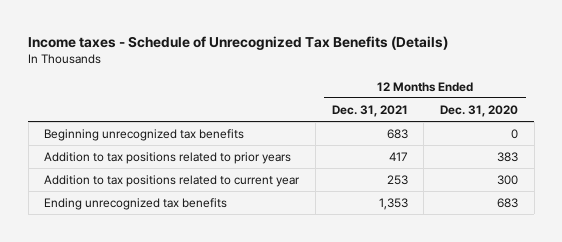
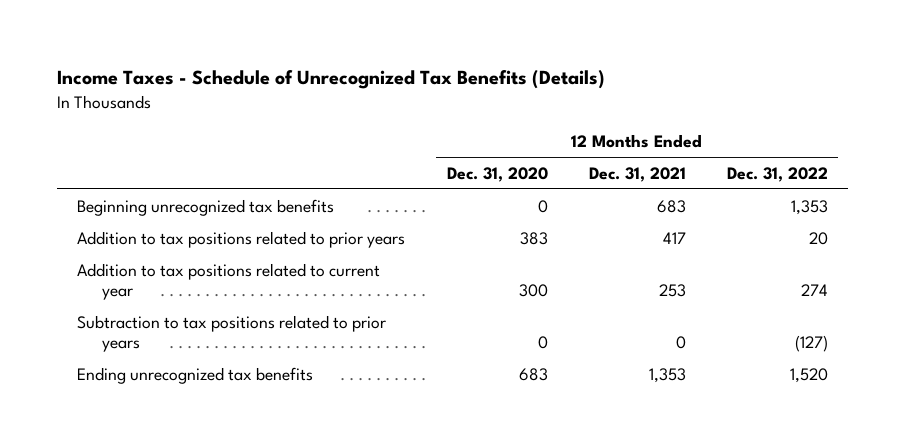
- Income taxes - Schedule of Unrecognized Tax Benefits (Details)
+ Income Taxes - Schedule of Unrecognized Tax Benefits (Details)
- | 12 Months Ended Dec. 31, 2021 | 12 Months Ended Dec. 31, 2020
+ | 12 Months Ended Dec. 31, 2020 | 12 Months Ended Dec. 31, 2021 | 12 Months Ended Dec. 31, 2022
+ Subtraction to tax positions related to prior years | 0 | 0 | (127)

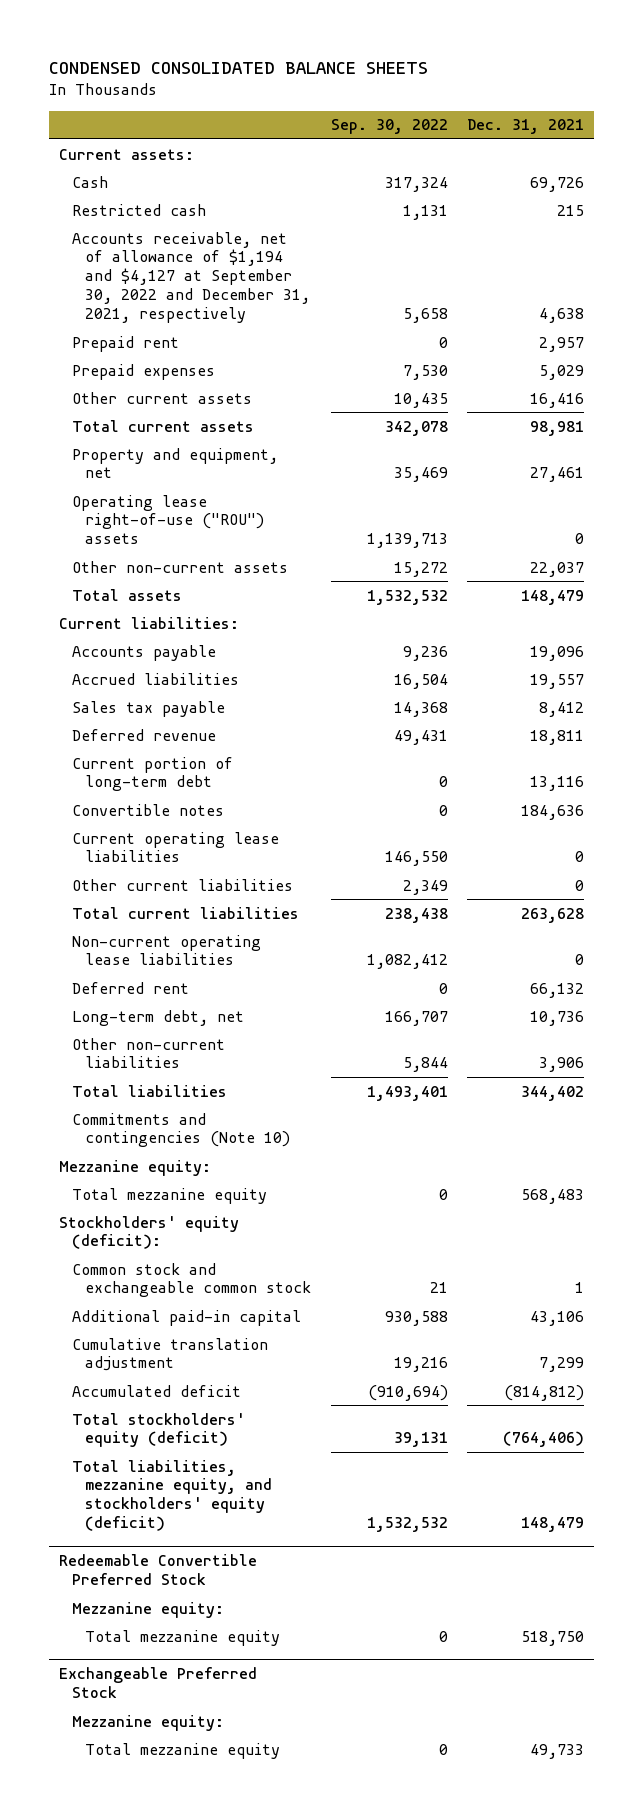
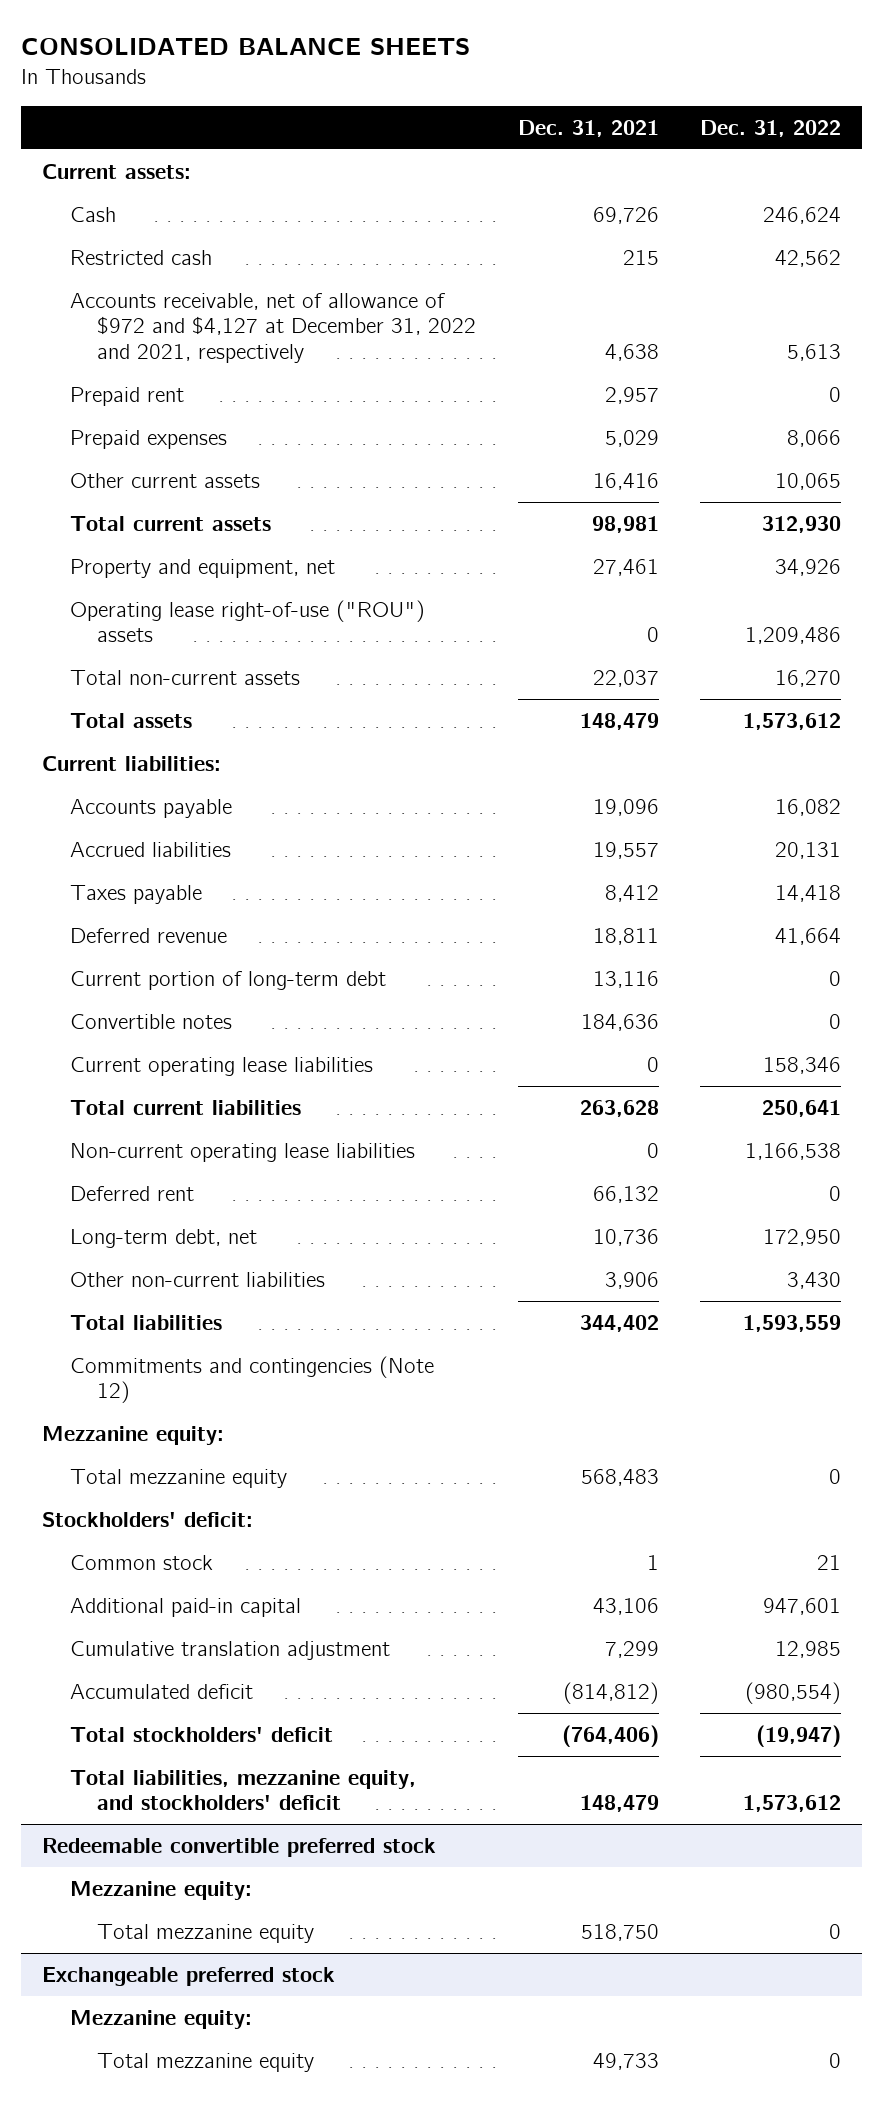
- CONDENSED CONSOLIDATED BALANCE SHEETS
+ CONSOLIDATED BALANCE SHEETS
- | Sep. 30, 2022 | Dec. 31, 2021
+ | Dec. 31, 2021 | Dec. 31, 2022
- Accounts receivable, net of allowance of $1,194 and $4,127 at September 30, 2022 and December 31, 2021, respectively | 5,658 | 4,638
+ Accounts receivable, net of allowance of $972 and $4,127 at December 31, 2022 and 2021, respectively | 4,638 | 5,613
- Other non-current assets | 15,272 | 22,037
+ Total non-current assets | 22,037 | 16,270
- Sales tax payable | 14,368 | 8,412
+ Taxes payable | 8,412 | 14,418
- Other current liabilities | 2,349 | 0
- Commitments and contingencies (Note 10)
+ Commitments and contingencies (Note 12)
- Stockholders' equity (deficit):
- Common stock and exchangeable common stock | 21 | 1
+ Stockholders' deficit:
+ Common stock | 1 | 21
- Total stockholders' equity (deficit) | 39,131 | (764,406)
- Total liabilities, mezzanine equity, and stockholders' equity (deficit) | 1,532,532 | 148,479
- Redeemable Convertible Preferred Stock
+ Total stockholders' deficit | (764,406) | (19,947)
+ Total liabilities, mezzanine equity, and stockholders' deficit | 148,479 | 1,573,612
+ Redeemable convertible preferred stock
- Exchangeable Preferred Stock
+ Exchangeable preferred stock

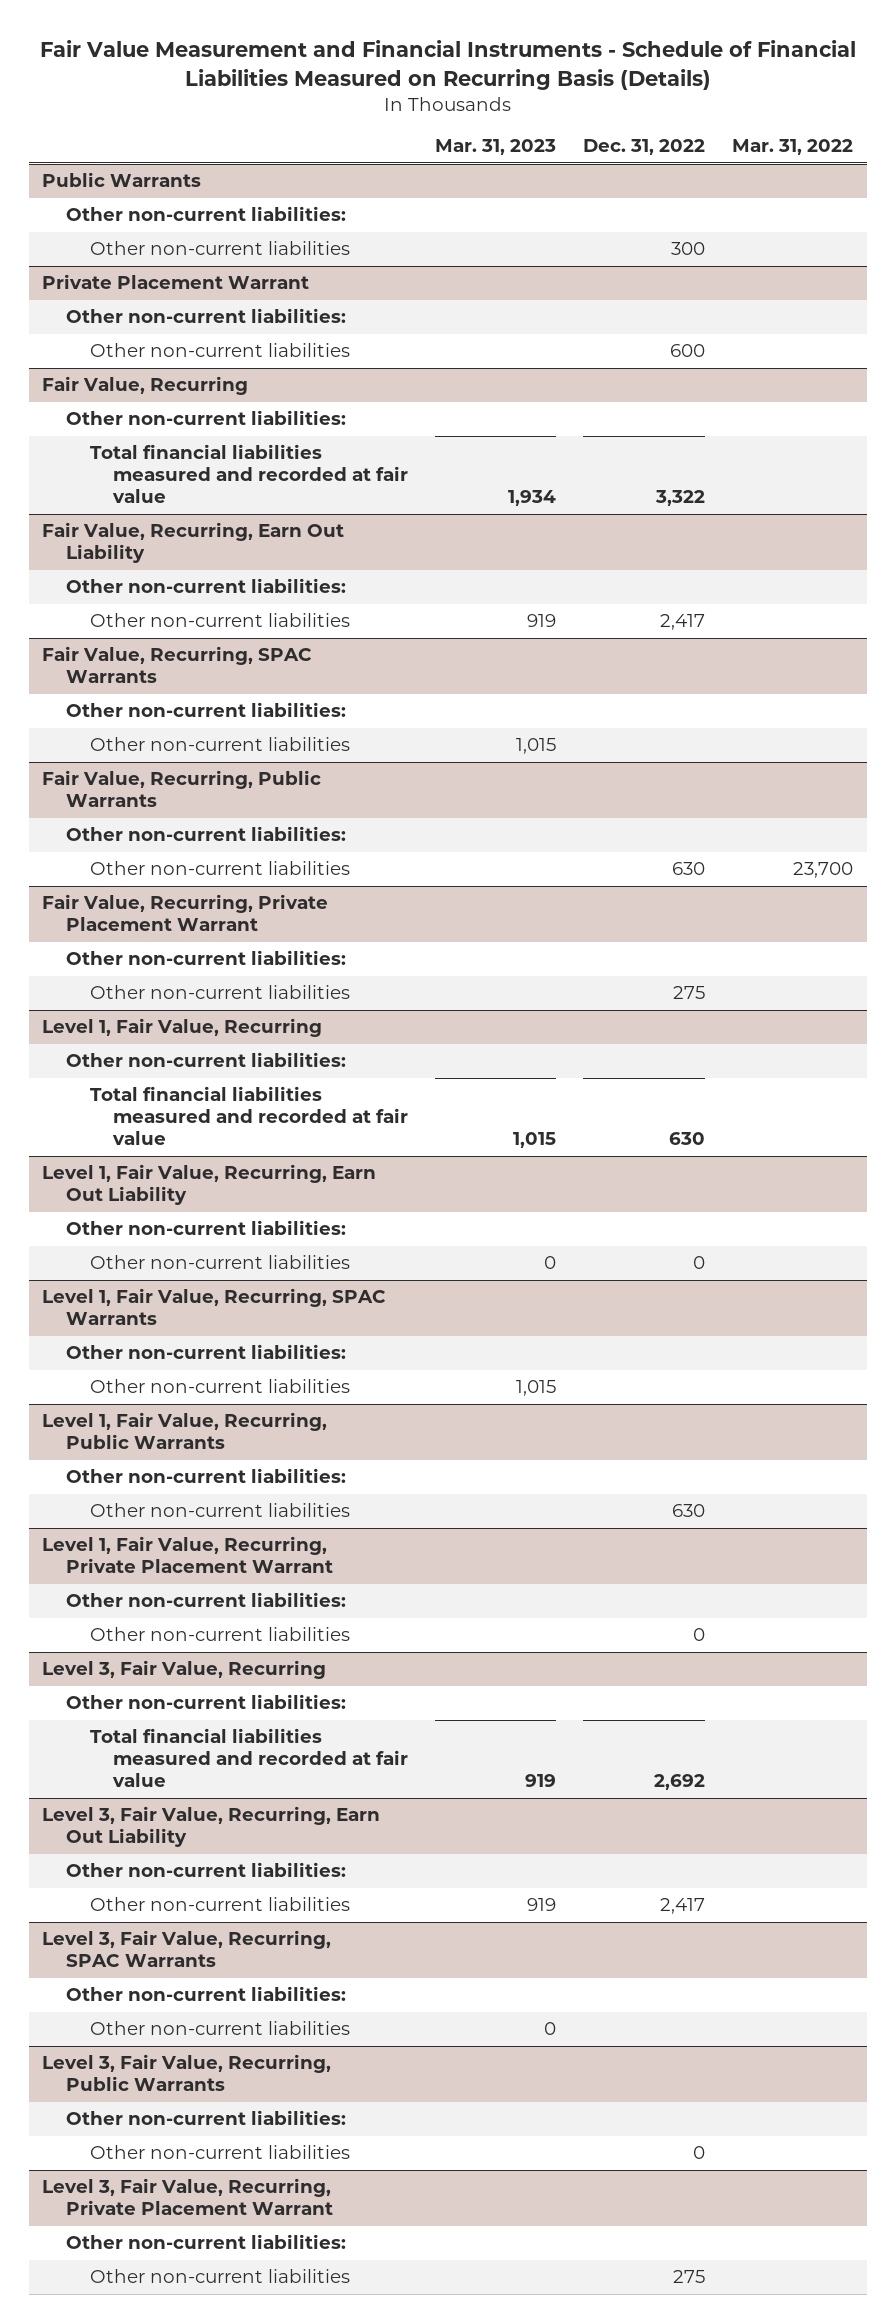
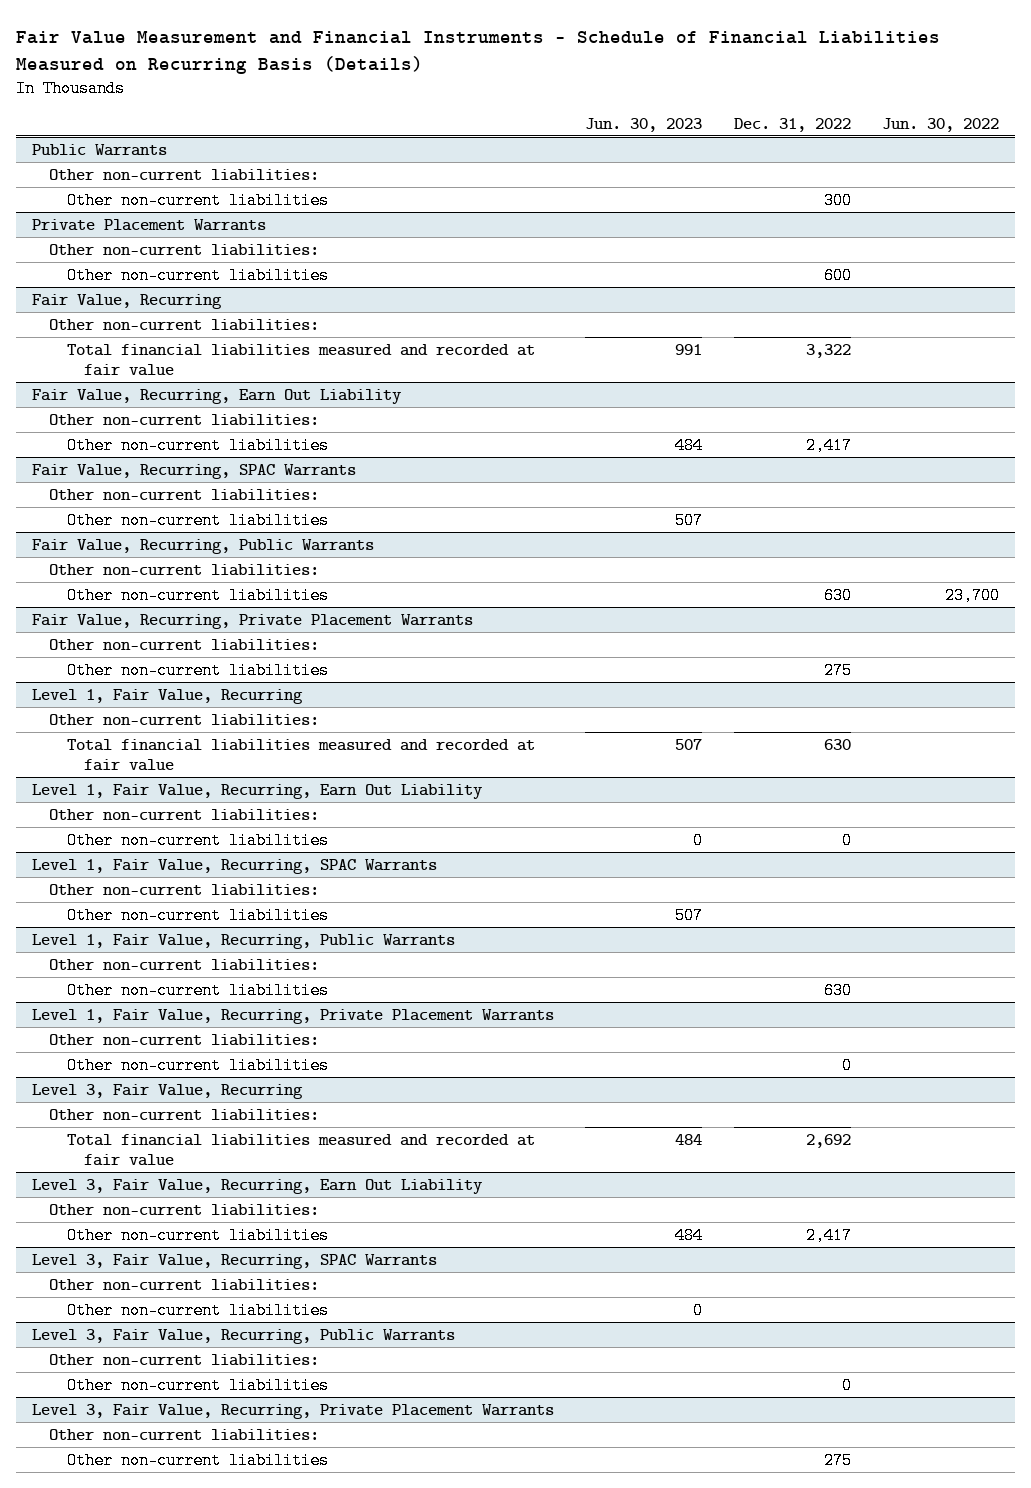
- | Mar. 31, 2023 | Dec. 31, 2022 | Mar. 31, 2022
+ | Jun. 30, 2023 | Dec. 31, 2022 | Jun. 30, 2022
- Private Placement Warrant
+ Private Placement Warrants
- Fair Value, Recurring, Private Placement Warrant
+ Fair Value, Recurring, Private Placement Warrants
- Level 1, Fair Value, Recurring, Private Placement Warrant
+ Level 1, Fair Value, Recurring, Private Placement Warrants
- Level 3, Fair Value, Recurring, Private Placement Warrant
+ Level 3, Fair Value, Recurring, Private Placement Warrants

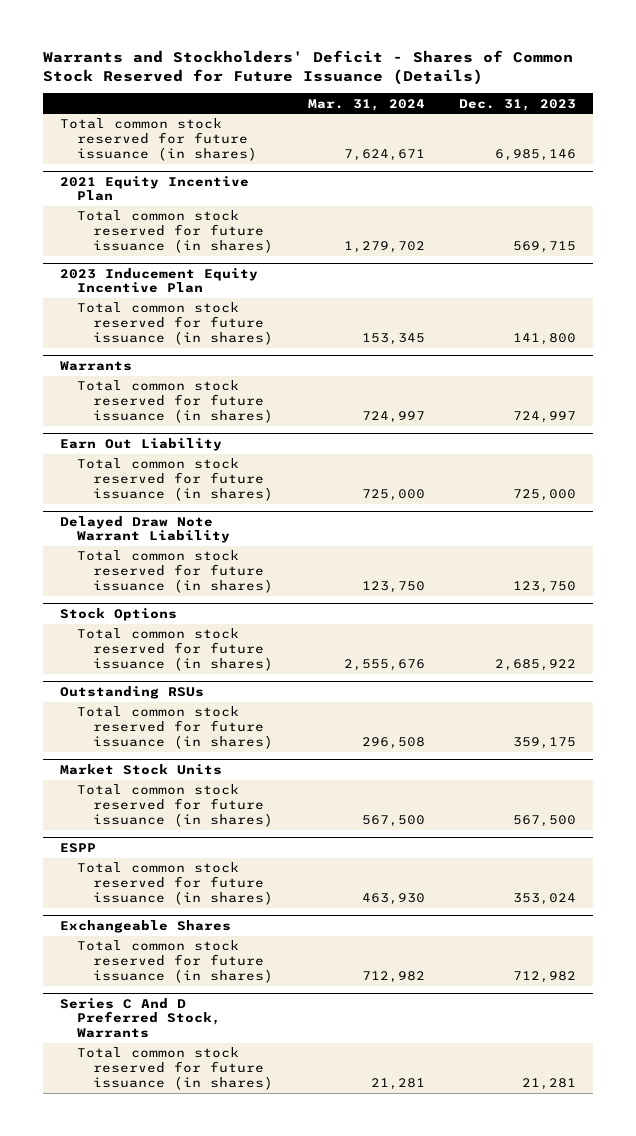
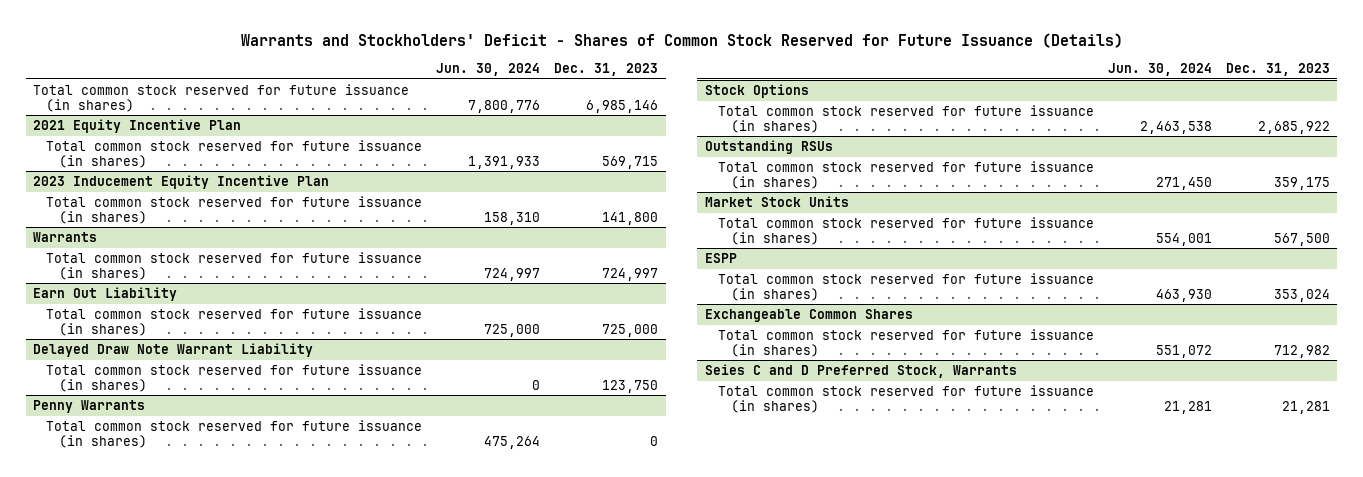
- | Mar. 31, 2024 | Dec. 31, 2023
+ | Jun. 30, 2024 | Dec. 31, 2023
+ Penny Warrants
+ Total common stock reserved for future issuance (in shares) | 475,264 | 0
- Exchangeable Shares
+ Exchangeable Common Shares
- Series C And D Preferred Stock, Warrants
+ Seies C and D Preferred Stock, Warrants

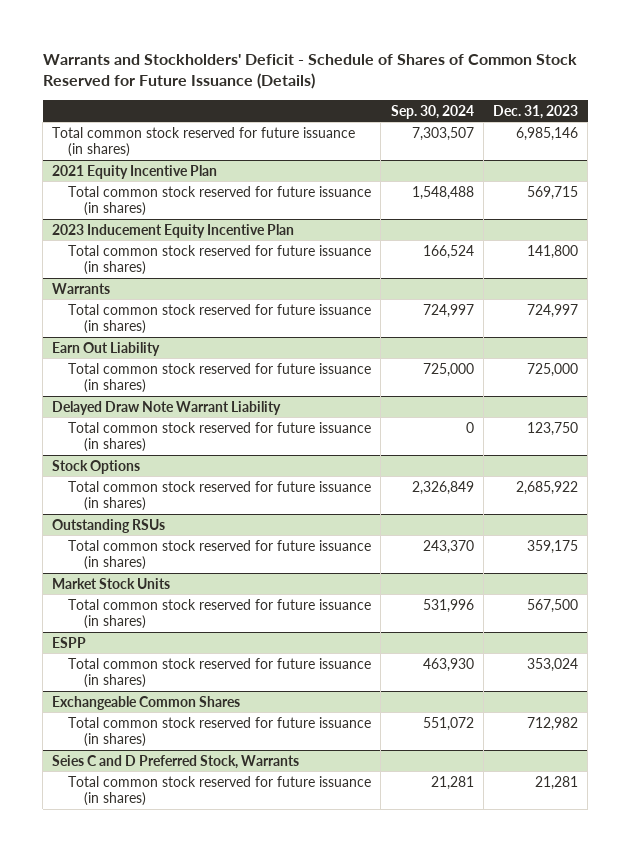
- Warrants and Stockholders' Deficit - Shares of Common Stock Reserved for Future Issuance (Details)
+ Warrants and Stockholders' Deficit - Schedule of Shares of Common Stock Reserved for Future Issuance (Details)
- | Jun. 30, 2024 | Dec. 31, 2023
+ | Sep. 30, 2024 | Dec. 31, 2023
- Penny Warrants
- Total common stock reserved for future issuance (in shares) | 475,264 | 0

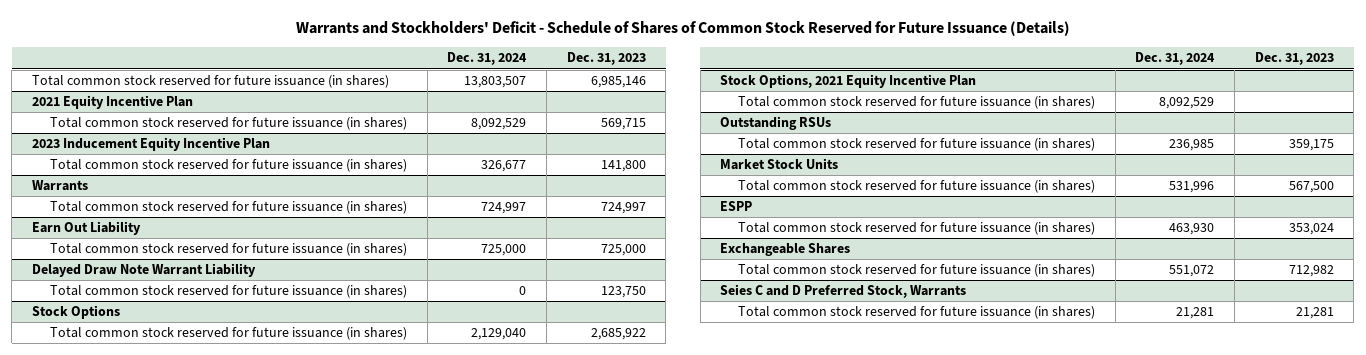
- | Sep. 30, 2024 | Dec. 31, 2023
+ | Dec. 31, 2024 | Dec. 31, 2023
+ Stock Options, 2021 Equity Incentive Plan
+ Total common stock reserved for future issuance (in shares) | 8,092,529 |
- Exchangeable Common Shares
+ Exchangeable Shares

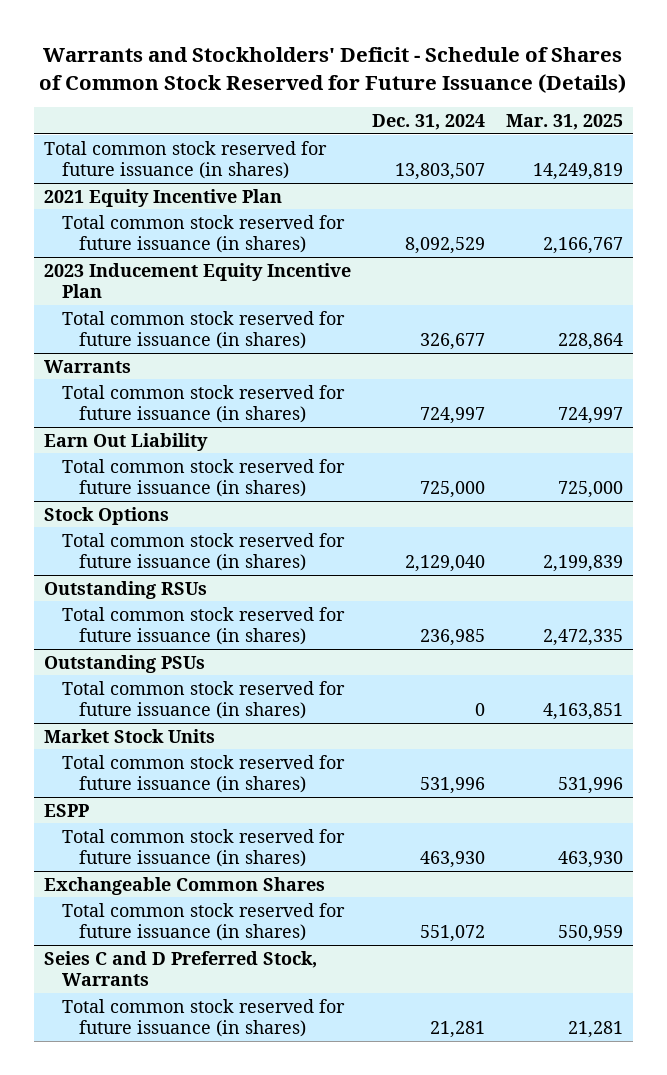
- | Dec. 31, 2024 | Dec. 31, 2023
+ | Dec. 31, 2024 | Mar. 31, 2025
- Delayed Draw Note Warrant Liability
- Total common stock reserved for future issuance (in shares) | 0 | 123,750
- Stock Options, 2021 Equity Incentive Plan
- Total common stock reserved for future issuance (in shares) | 8,092,529 |
+ Outstanding PSUs
+ Total common stock reserved for future issuance (in shares) | 0 | 4,163,851
- Exchangeable Shares
+ Exchangeable Common Shares

